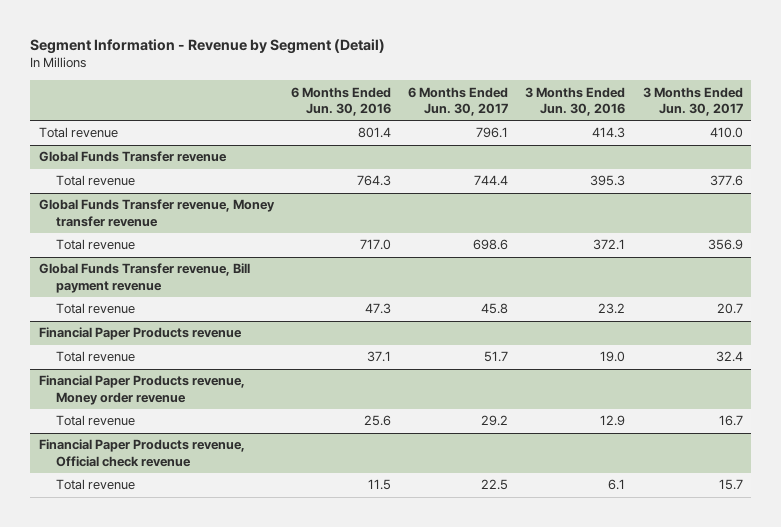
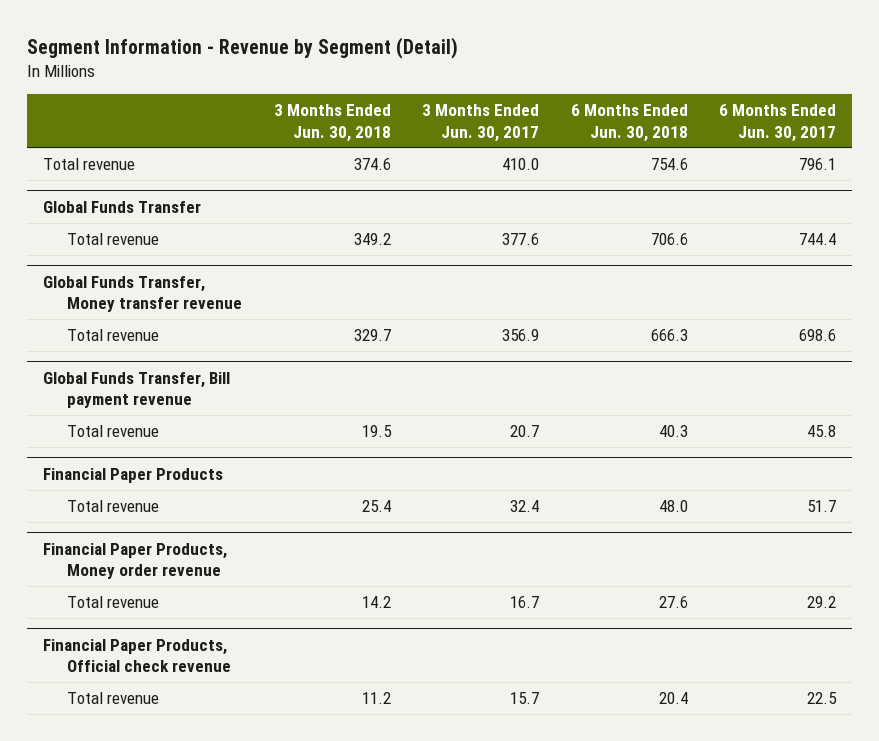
- | 6 Months Ended Jun. 30, 2016 | 6 Months Ended Jun. 30, 2017 | 3 Months Ended Jun. 30, 2016 | 3 Months Ended Jun. 30, 2017
+ | 3 Months Ended Jun. 30, 2018 | 3 Months Ended Jun. 30, 2017 | 6 Months Ended Jun. 30, 2018 | 6 Months Ended Jun. 30, 2017
- Global Funds Transfer revenue
+ Global Funds Transfer
- Global Funds Transfer revenue, Money transfer revenue
+ Global Funds Transfer, Money transfer revenue
- Global Funds Transfer revenue, Bill payment revenue
+ Global Funds Transfer, Bill payment revenue
- Financial Paper Products revenue
+ Financial Paper Products
- Financial Paper Products revenue, Money order revenue
+ Financial Paper Products, Money order revenue
- Financial Paper Products revenue, Official check revenue
+ Financial Paper Products, Official check revenue

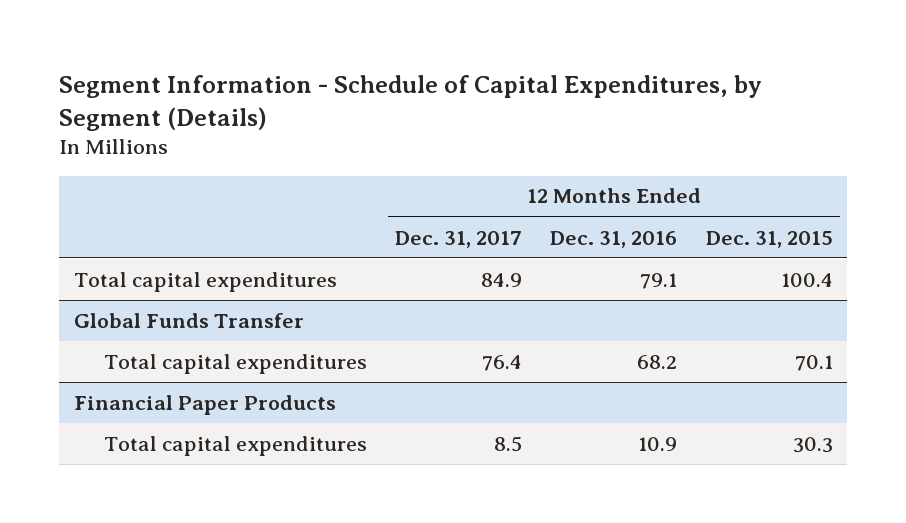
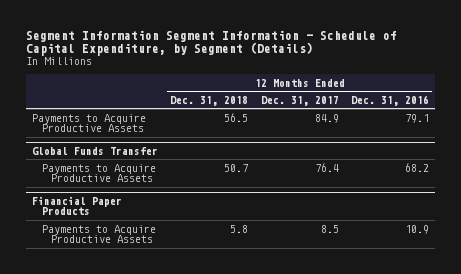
- Segment Information - Schedule of Capital Expenditures, by Segment (Details)
+ Segment Information Segment Information - Schedule of Capital Expenditure, by Segment (Details)
- | 12 Months Ended Dec. 31, 2017 | 12 Months Ended Dec. 31, 2016 | 12 Months Ended Dec. 31, 2015
+ | 12 Months Ended Dec. 31, 2018 | 12 Months Ended Dec. 31, 2017 | 12 Months Ended Dec. 31, 2016
- Total capital expenditures | 84.9 | 79.1 | 100.4
+ Payments to Acquire Productive Assets | 56.5 | 84.9 | 79.1
@ Global Funds Transfer
- Total capital expenditures | 76.4 | 68.2 | 70.1
+ Payments to Acquire Productive Assets | 50.7 | 76.4 | 68.2
@ Financial Paper Products
- Total capital expenditures | 8.5 | 10.9 | 30.3
+ Payments to Acquire Productive Assets | 5.8 | 8.5 | 10.9

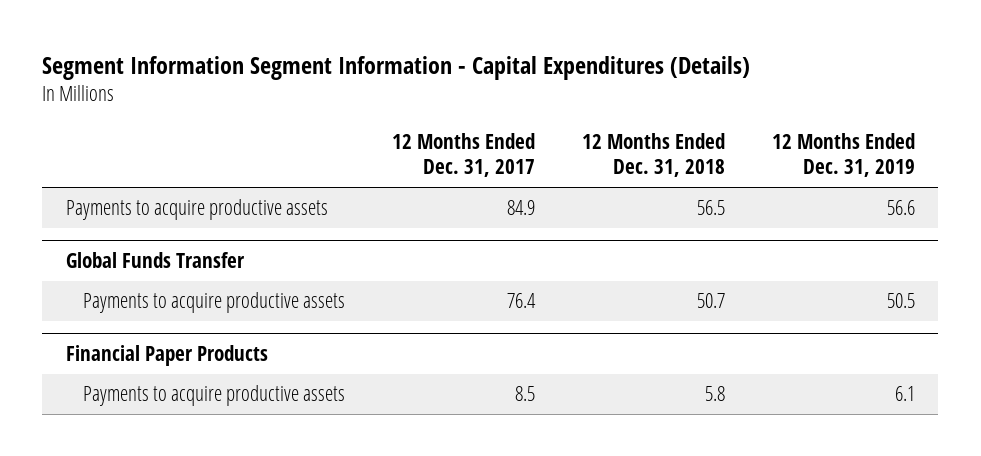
- Segment Information Segment Information - Schedule of Capital Expenditure, by Segment (Details)
+ Segment Information Segment Information - Capital Expenditures (Details)
- | 12 Months Ended Dec. 31, 2018 | 12 Months Ended Dec. 31, 2017 | 12 Months Ended Dec. 31, 2016
+ | 12 Months Ended Dec. 31, 2017 | 12 Months Ended Dec. 31, 2018 | 12 Months Ended Dec. 31, 2019
- Payments to Acquire Productive Assets | 56.5 | 84.9 | 79.1
+ Payments to acquire productive assets | 84.9 | 56.5 | 56.6
@ Global Funds Transfer
- Payments to Acquire Productive Assets | 50.7 | 76.4 | 68.2
+ Payments to acquire productive assets | 76.4 | 50.7 | 50.5
@ Financial Paper Products
- Payments to Acquire Productive Assets | 5.8 | 8.5 | 10.9
+ Payments to acquire productive assets | 8.5 | 5.8 | 6.1

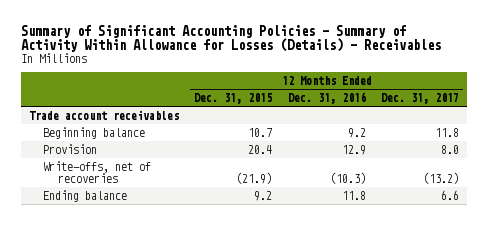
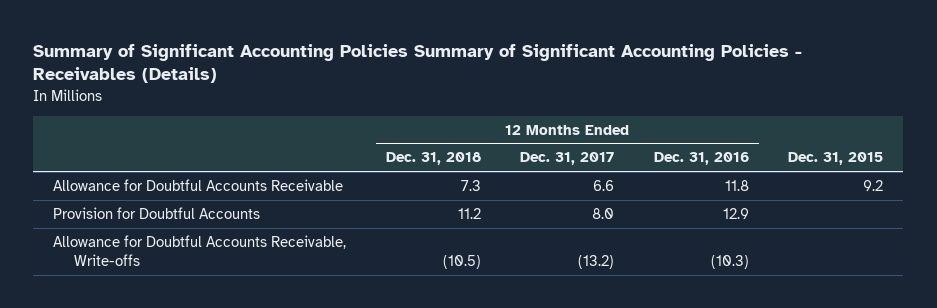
- Summary of Significant Accounting Policies - Summary of Activity Within Allowance for Losses (Details) - Receivables
+ Summary of Significant Accounting Policies Summary of Significant Accounting Policies - Receivables (Details)
- | 12 Months Ended Dec. 31, 2015 | 12 Months Ended Dec. 31, 2016 | 12 Months Ended Dec. 31, 2017
+ | 12 Months Ended Dec. 31, 2018 | 12 Months Ended Dec. 31, 2017 | 12 Months Ended Dec. 31, 2016 | Dec. 31, 2015
- Trade account receivables
- Beginning balance | 10.7 | 9.2 | 11.8
- Provision | 20.4 | 12.9 | 8.0
- Write-offs, net of recoveries | (21.9) | (10.3) | (13.2)
- Ending balance | 9.2 | 11.8 | 6.6
+ Allowance for Doubtful Accounts Receivable | 7.3 | 6.6 | 11.8 | 9.2
+ Provision for Doubtful Accounts | 11.2 | 8.0 | 12.9 |
+ Allowance for Doubtful Accounts Receivable, Write-offs | (10.5) | (13.2) | (10.3) |

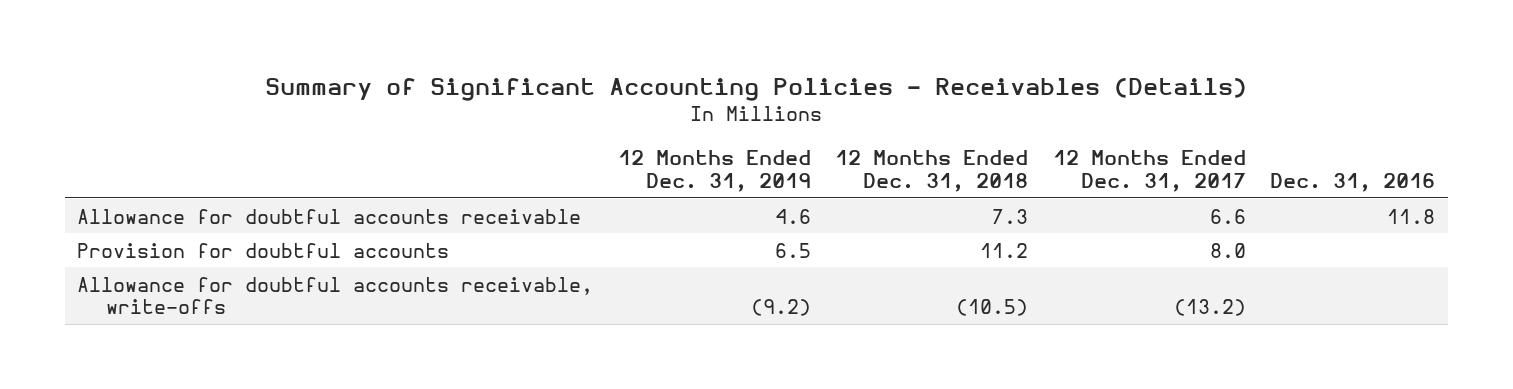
- Summary of Significant Accounting Policies Summary of Significant Accounting Policies - Receivables (Details)
+ Summary of Significant Accounting Policies - Receivables (Details)
- | 12 Months Ended Dec. 31, 2018 | 12 Months Ended Dec. 31, 2017 | 12 Months Ended Dec. 31, 2016 | Dec. 31, 2015
+ | 12 Months Ended Dec. 31, 2019 | 12 Months Ended Dec. 31, 2018 | 12 Months Ended Dec. 31, 2017 | Dec. 31, 2016
- Allowance for Doubtful Accounts Receivable | 7.3 | 6.6 | 11.8 | 9.2
- Provision for Doubtful Accounts | 11.2 | 8.0 | 12.9 |
- Allowance for Doubtful Accounts Receivable, Write-offs | (10.5) | (13.2) | (10.3) |
+ Allowance for doubtful accounts receivable | 4.6 | 7.3 | 6.6 | 11.8
+ Provision for doubtful accounts | 6.5 | 11.2 | 8.0 |
+ Allowance for doubtful accounts receivable, write-offs | (9.2) | (10.5) | (13.2) |

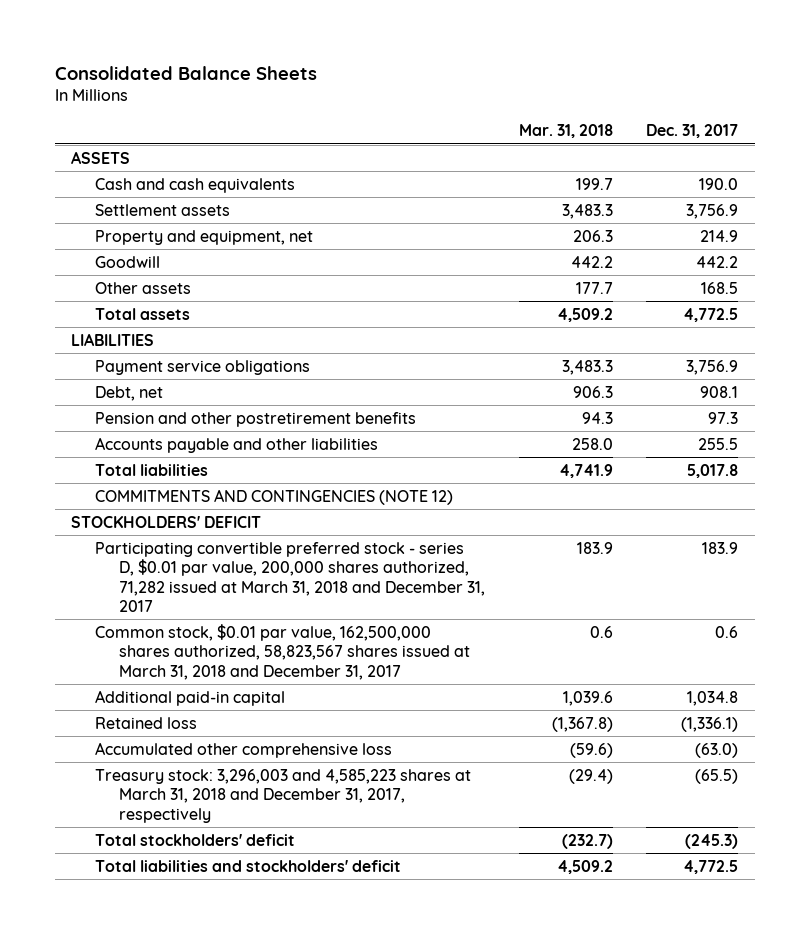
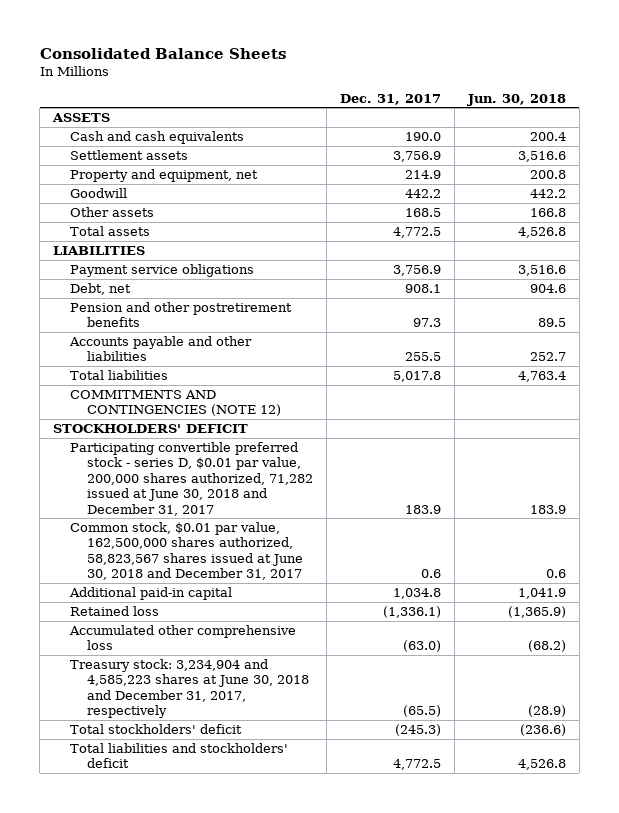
- | Mar. 31, 2018 | Dec. 31, 2017
+ | Dec. 31, 2017 | Jun. 30, 2018
- Participating convertible preferred stock - series D, $0.01 par value, 200,000 shares authorized, 71,282 issued at March 31, 2018 and December 31, 2017 | 183.9 | 183.9
- Common stock, $0.01 par value, 162,500,000 shares authorized, 58,823,567 shares issued at March 31, 2018 and December 31, 2017 | 0.6 | 0.6
+ Participating convertible preferred stock - series D, $0.01 par value, 200,000 shares authorized, 71,282 issued at June 30, 2018 and December 31, 2017 | 183.9 | 183.9
+ Common stock, $0.01 par value, 162,500,000 shares authorized, 58,823,567 shares issued at June 30, 2018 and December 31, 2017 | 0.6 | 0.6
- Treasury stock: 3,296,003 and 4,585,223 shares at March 31, 2018 and December 31, 2017, respectively | (29.4) | (65.5)
+ Treasury stock: 3,234,904 and 4,585,223 shares at June 30, 2018 and December 31, 2017, respectively | (65.5) | (28.9)

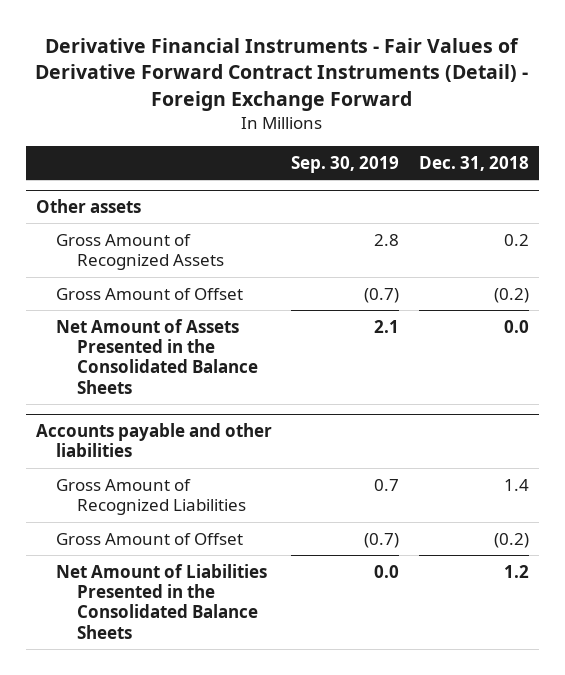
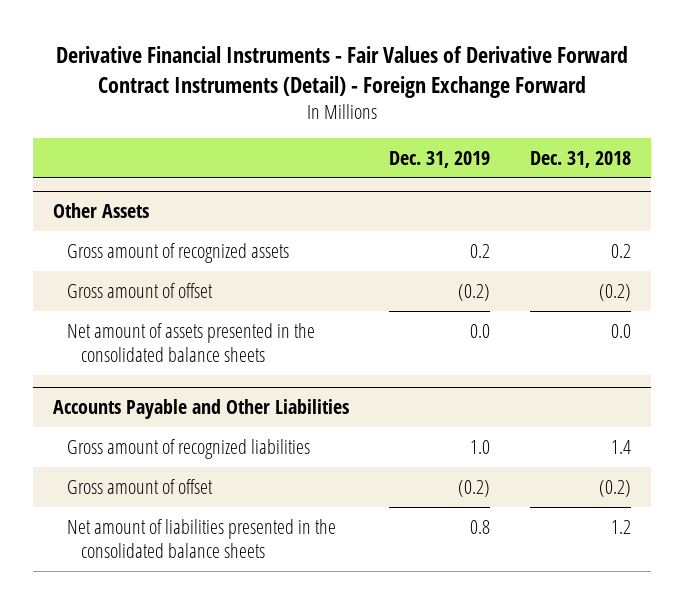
- | Sep. 30, 2019 | Dec. 31, 2018
+ | Dec. 31, 2019 | Dec. 31, 2018
- Other assets
- Gross Amount of Recognized Assets | 2.8 | 0.2
- Gross Amount of Offset | (0.7) | (0.2)
- Net Amount of Assets Presented in the Consolidated Balance Sheets | 2.1 | 0.0
- Accounts payable and other liabilities
- Gross Amount of Recognized Liabilities | 0.7 | 1.4
- Gross Amount of Offset | (0.7) | (0.2)
- Net Amount of Liabilities Presented in the Consolidated Balance Sheets | 0.0 | 1.2
+ Other Assets
+ Gross amount of recognized assets | 0.2 | 0.2
+ Gross amount of offset | (0.2) | (0.2)
+ Net amount of assets presented in the consolidated balance sheets | 0.0 | 0.0
+ Accounts Payable and Other Liabilities
+ Gross amount of recognized liabilities | 1.0 | 1.4
+ Gross amount of offset | (0.2) | (0.2)
+ Net amount of liabilities presented in the consolidated balance sheets | 0.8 | 1.2

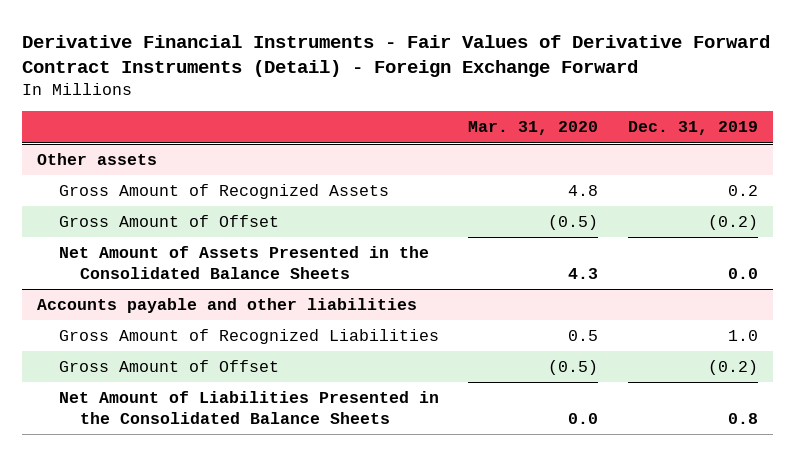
- | Dec. 31, 2019 | Dec. 31, 2018
+ | Mar. 31, 2020 | Dec. 31, 2019
- Other Assets
- Gross amount of recognized assets | 0.2 | 0.2
- Gross amount of offset | (0.2) | (0.2)
- Net amount of assets presented in the consolidated balance sheets | 0.0 | 0.0
- Accounts Payable and Other Liabilities
- Gross amount of recognized liabilities | 1.0 | 1.4
- Gross amount of offset | (0.2) | (0.2)
- Net amount of liabilities presented in the consolidated balance sheets | 0.8 | 1.2
+ Other assets
+ Gross Amount of Recognized Assets | 4.8 | 0.2
+ Gross Amount of Offset | (0.5) | (0.2)
+ Net Amount of Assets Presented in the Consolidated Balance Sheets | 4.3 | 0.0
+ Accounts payable and other liabilities
+ Gross Amount of Recognized Liabilities | 0.5 | 1.0
+ Gross Amount of Offset | (0.5) | (0.2)
+ Net Amount of Liabilities Presented in the Consolidated Balance Sheets | 0.0 | 0.8

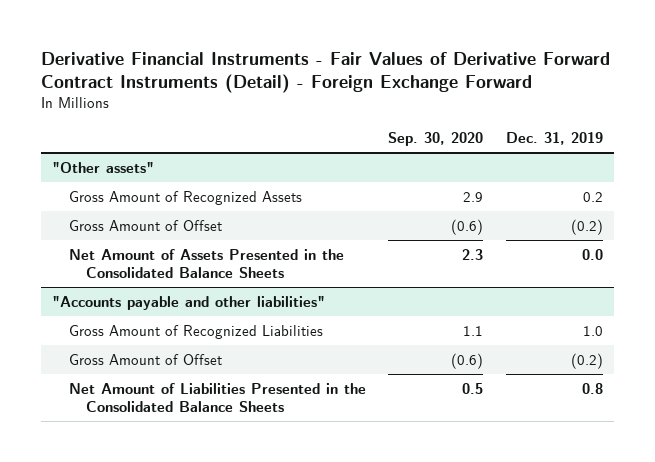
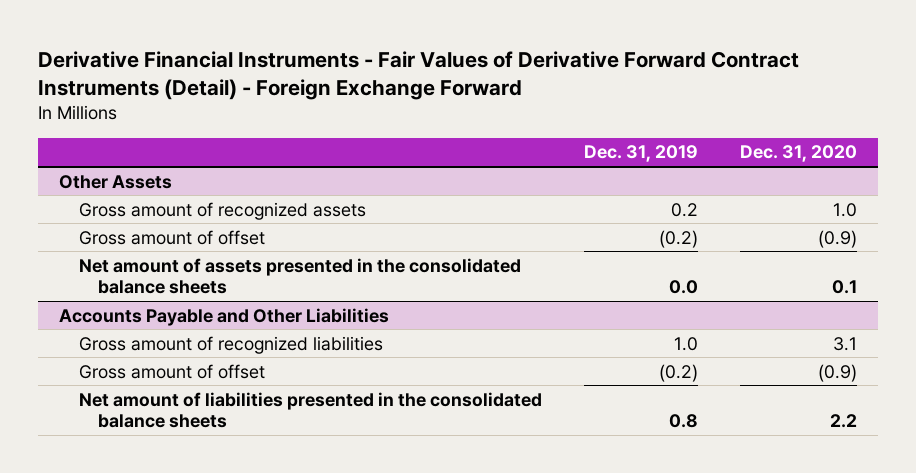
- | Sep. 30, 2020 | Dec. 31, 2019
+ | Dec. 31, 2019 | Dec. 31, 2020
- "Other assets"
- Gross Amount of Recognized Assets | 2.9 | 0.2
- Gross Amount of Offset | (0.6) | (0.2)
- Net Amount of Assets Presented in the Consolidated Balance Sheets | 2.3 | 0.0
- "Accounts payable and other liabilities"
- Gross Amount of Recognized Liabilities | 1.1 | 1.0
- Gross Amount of Offset | (0.6) | (0.2)
- Net Amount of Liabilities Presented in the Consolidated Balance Sheets | 0.5 | 0.8
+ Other Assets
+ Gross amount of recognized assets | 0.2 | 1.0
+ Gross amount of offset | (0.2) | (0.9)
+ Net amount of assets presented in the consolidated balance sheets | 0.0 | 0.1
+ Accounts Payable and Other Liabilities
+ Gross amount of recognized liabilities | 1.0 | 3.1
+ Gross amount of offset | (0.2) | (0.9)
+ Net amount of liabilities presented in the consolidated balance sheets | 0.8 | 2.2

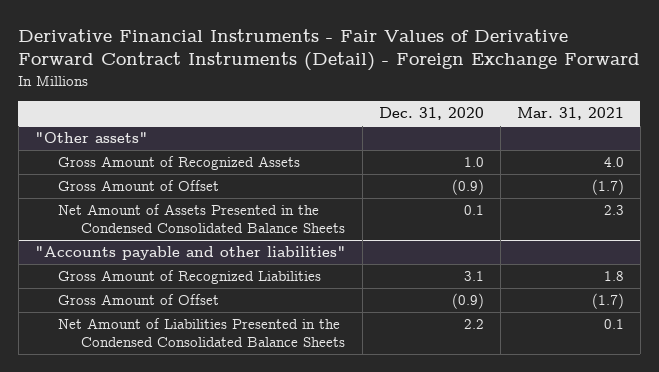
- | Dec. 31, 2019 | Dec. 31, 2020
+ | Dec. 31, 2020 | Mar. 31, 2021
- Other Assets
- Gross amount of recognized assets | 0.2 | 1.0
- Gross amount of offset | (0.2) | (0.9)
- Net amount of assets presented in the consolidated balance sheets | 0.0 | 0.1
- Accounts Payable and Other Liabilities
- Gross amount of recognized liabilities | 1.0 | 3.1
- Gross amount of offset | (0.2) | (0.9)
- Net amount of liabilities presented in the consolidated balance sheets | 0.8 | 2.2
+ "Other assets"
+ Gross Amount of Recognized Assets | 1.0 | 4.0
+ Gross Amount of Offset | (0.9) | (1.7)
+ Net Amount of Assets Presented in the Condensed Consolidated Balance Sheets | 0.1 | 2.3
+ "Accounts payable and other liabilities"
+ Gross Amount of Recognized Liabilities | 3.1 | 1.8
+ Gross Amount of Offset | (0.9) | (1.7)
+ Net Amount of Liabilities Presented in the Condensed Consolidated Balance Sheets | 2.2 | 0.1

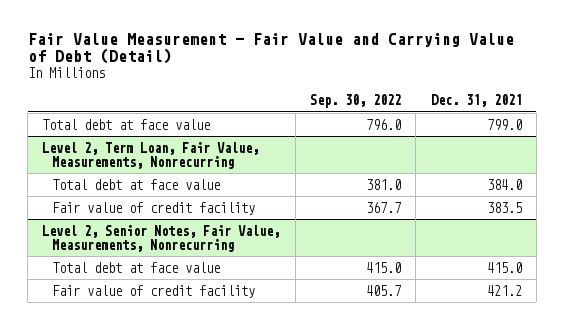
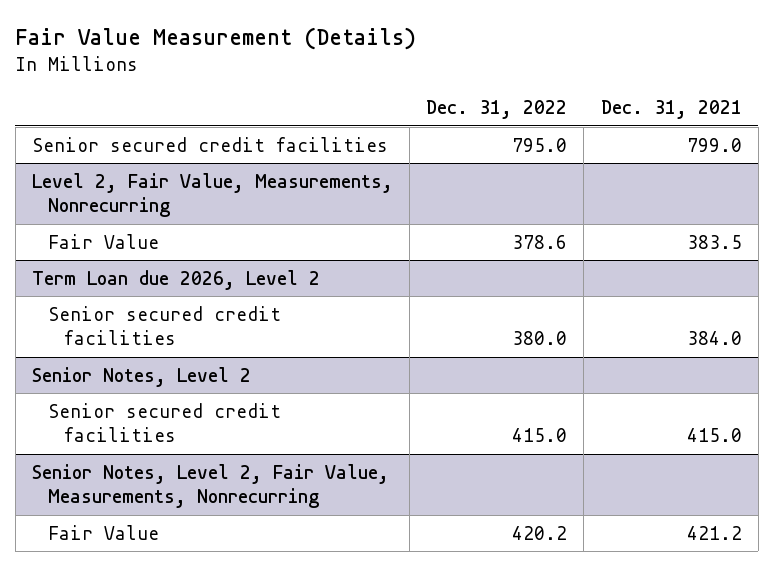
- Fair Value Measurement - Fair Value and Carrying Value of Debt (Detail)
+ Fair Value Measurement (Details)
- | Sep. 30, 2022 | Dec. 31, 2021
+ | Dec. 31, 2022 | Dec. 31, 2021
- Total debt at face value | 796.0 | 799.0
- Level 2, Term Loan, Fair Value, Measurements, Nonrecurring
- Total debt at face value | 381.0 | 384.0
- Fair value of credit facility | 367.7 | 383.5
- Level 2, Senior Notes, Fair Value, Measurements, Nonrecurring
- Total debt at face value | 415.0 | 415.0
- Fair value of credit facility | 405.7 | 421.2
+ Senior secured credit facilities | 795.0 | 799.0
+ Level 2, Fair Value, Measurements, Nonrecurring
+ Fair Value | 378.6 | 383.5
+ Term Loan due 2026, Level 2
+ Senior secured credit facilities | 380.0 | 384.0
+ Senior Notes, Level 2
+ Senior secured credit facilities | 415.0 | 415.0
+ Senior Notes, Level 2, Fair Value, Measurements, Nonrecurring
+ Fair Value | 420.2 | 421.2

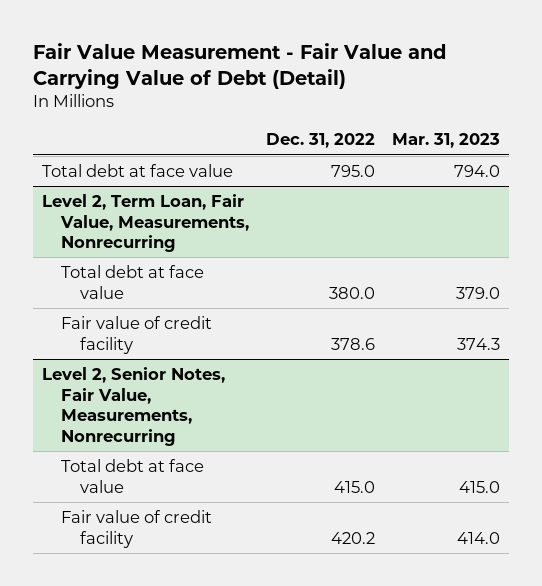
- Fair Value Measurement (Details)
+ Fair Value Measurement - Fair Value and Carrying Value of Debt (Detail)
- | Dec. 31, 2022 | Dec. 31, 2021
+ | Dec. 31, 2022 | Mar. 31, 2023
- Senior secured credit facilities | 795.0 | 799.0
- Level 2, Fair Value, Measurements, Nonrecurring
- Fair Value | 378.6 | 383.5
- Term Loan due 2026, Level 2
- Senior secured credit facilities | 380.0 | 384.0
- Senior Notes, Level 2
- Senior secured credit facilities | 415.0 | 415.0
- Senior Notes, Level 2, Fair Value, Measurements, Nonrecurring
- Fair Value | 420.2 | 421.2
+ Total debt at face value | 795.0 | 794.0
+ Level 2, Term Loan, Fair Value, Measurements, Nonrecurring
+ Total debt at face value | 380.0 | 379.0
+ Fair value of credit facility | 378.6 | 374.3
+ Level 2, Senior Notes, Fair Value, Measurements, Nonrecurring
+ Total debt at face value | 415.0 | 415.0
+ Fair value of credit facility | 420.2 | 414.0

